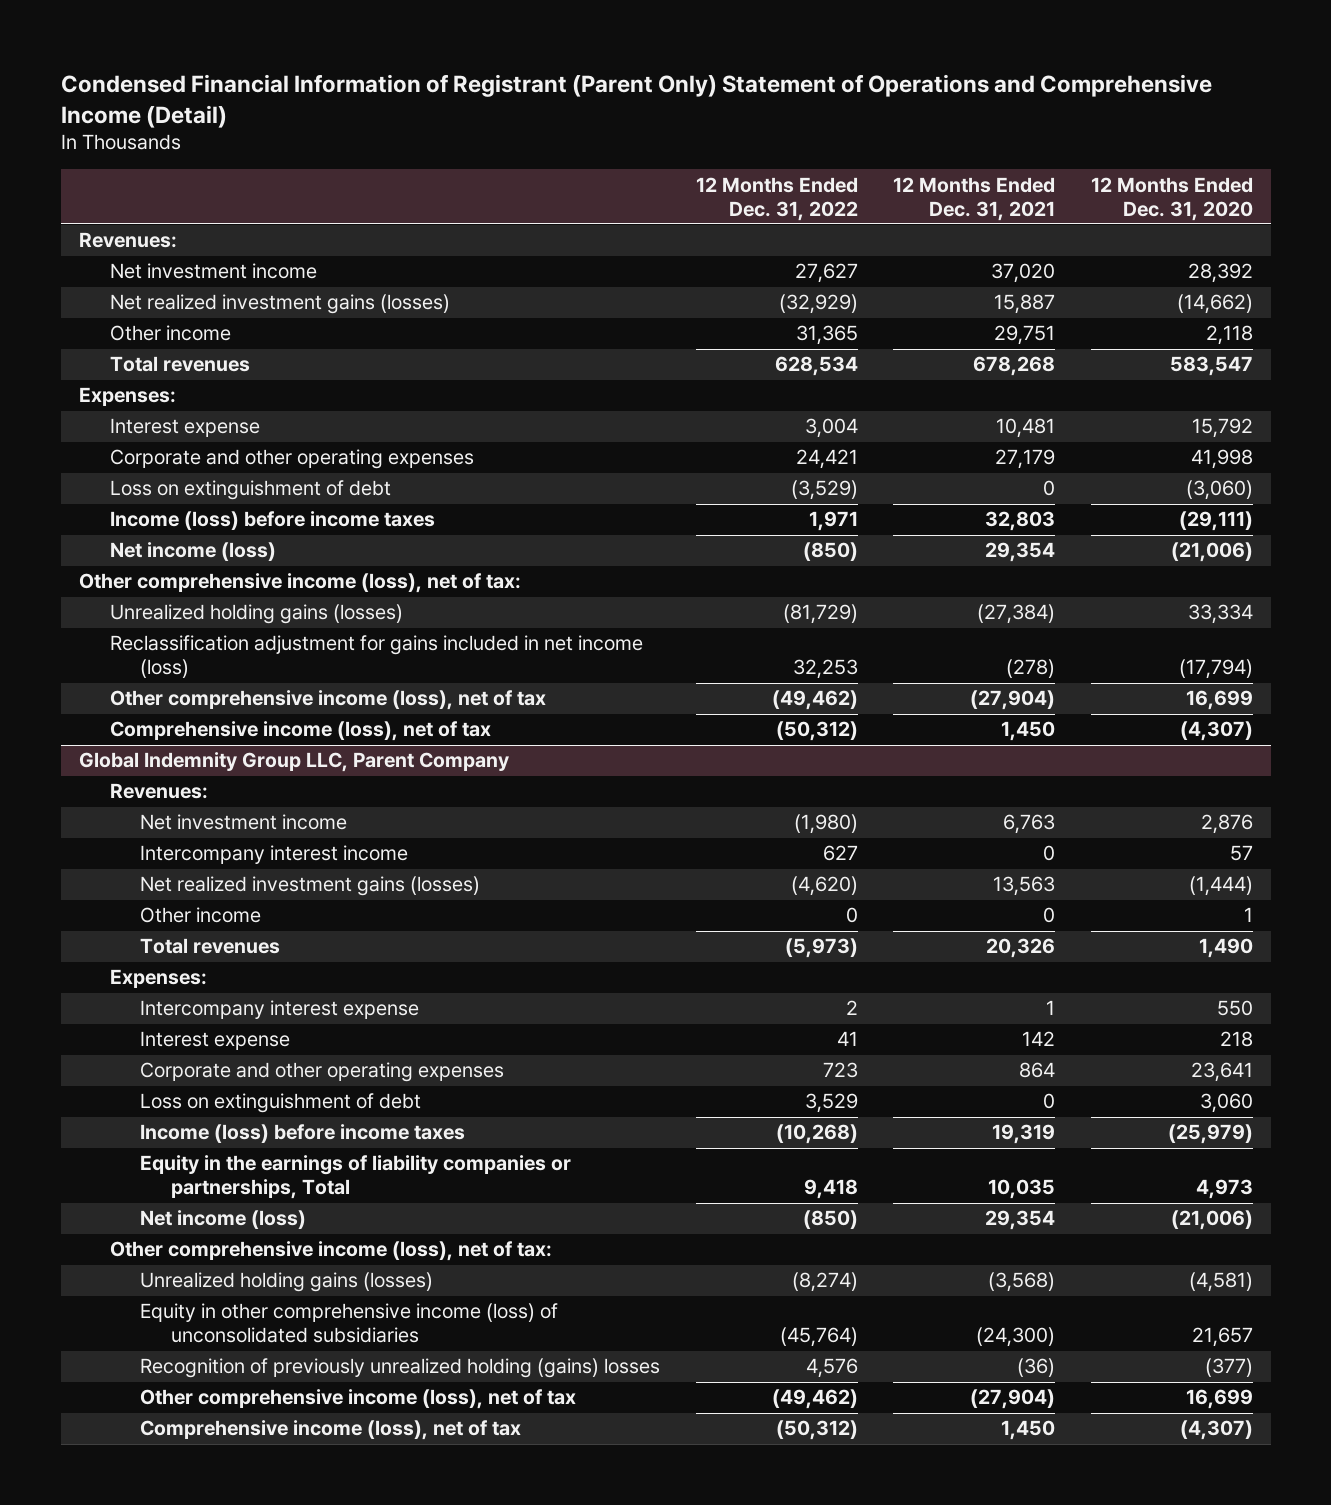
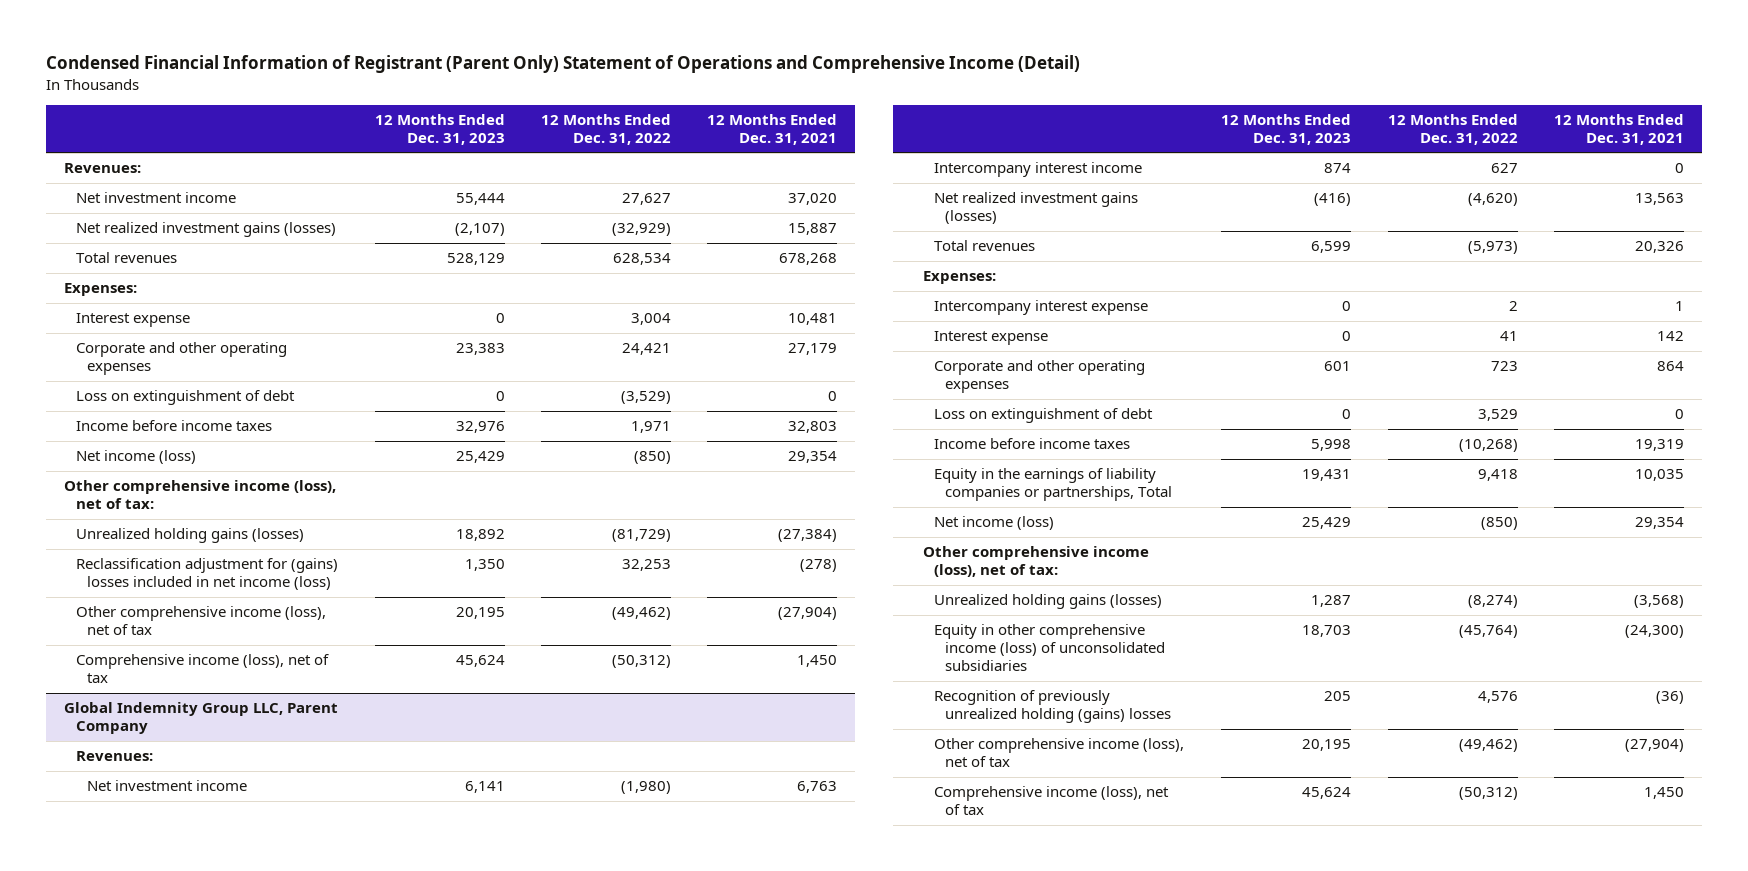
- | 12 Months Ended Dec. 31, 2022 | 12 Months Ended Dec. 31, 2021 | 12 Months Ended Dec. 31, 2020
+ | 12 Months Ended Dec. 31, 2023 | 12 Months Ended Dec. 31, 2022 | 12 Months Ended Dec. 31, 2021
- Other income | 31,365 | 29,751 | 2,118
- Income (loss) before income taxes | 1,971 | 32,803 | (29,111)
+ Income before income taxes | 32,976 | 1,971 | 32,803
- Reclassification adjustment for gains included in net income (loss) | 32,253 | (278) | (17,794)
+ Reclassification adjustment for (gains) losses included in net income (loss) | 1,350 | 32,253 | (278)
@ Global Indemnity Group LLC, Parent Company
- Other income | 0 | 0 | 1
- Income (loss) before income taxes | (10,268) | 19,319 | (25,979)
+ Income before income taxes | 5,998 | (10,268) | 19,319

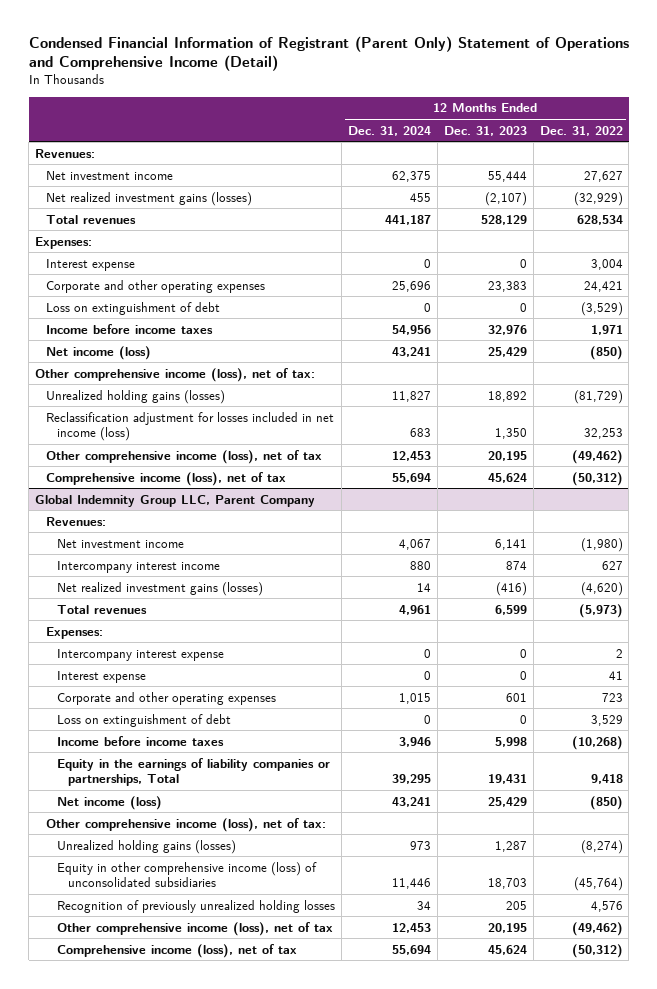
- | 12 Months Ended Dec. 31, 2023 | 12 Months Ended Dec. 31, 2022 | 12 Months Ended Dec. 31, 2021
+ | 12 Months Ended Dec. 31, 2024 | 12 Months Ended Dec. 31, 2023 | 12 Months Ended Dec. 31, 2022
- Reclassification adjustment for (gains) losses included in net income (loss) | 1,350 | 32,253 | (278)
+ Reclassification adjustment for losses included in net income (loss) | 683 | 1,350 | 32,253
@ Global Indemnity Group LLC, Parent Company
- Recognition of previously unrealized holding (gains) losses | 205 | 4,576 | (36)
+ Recognition of previously unrealized holding losses | 34 | 205 | 4,576

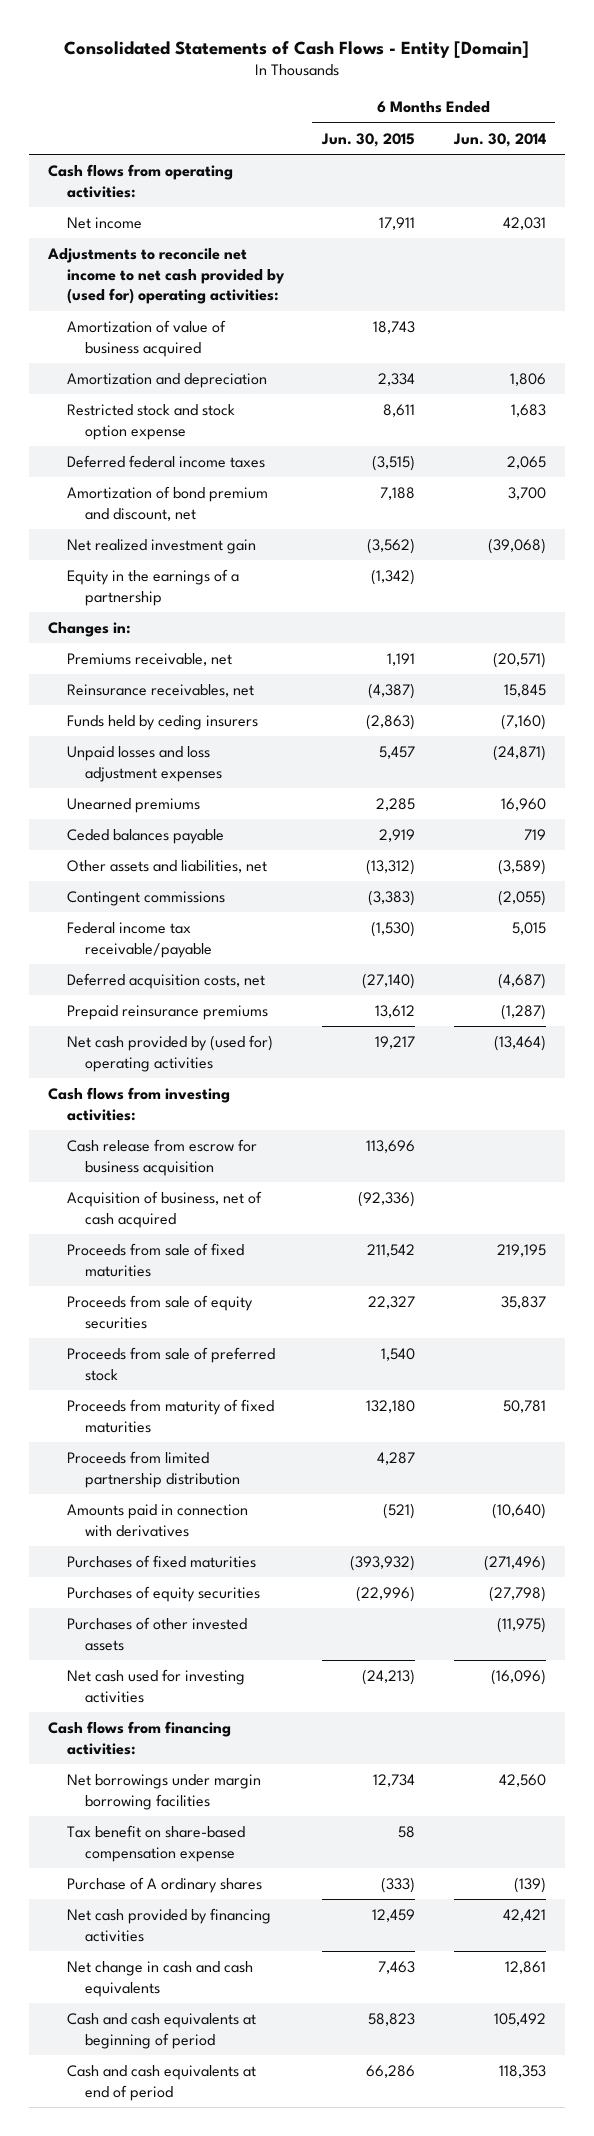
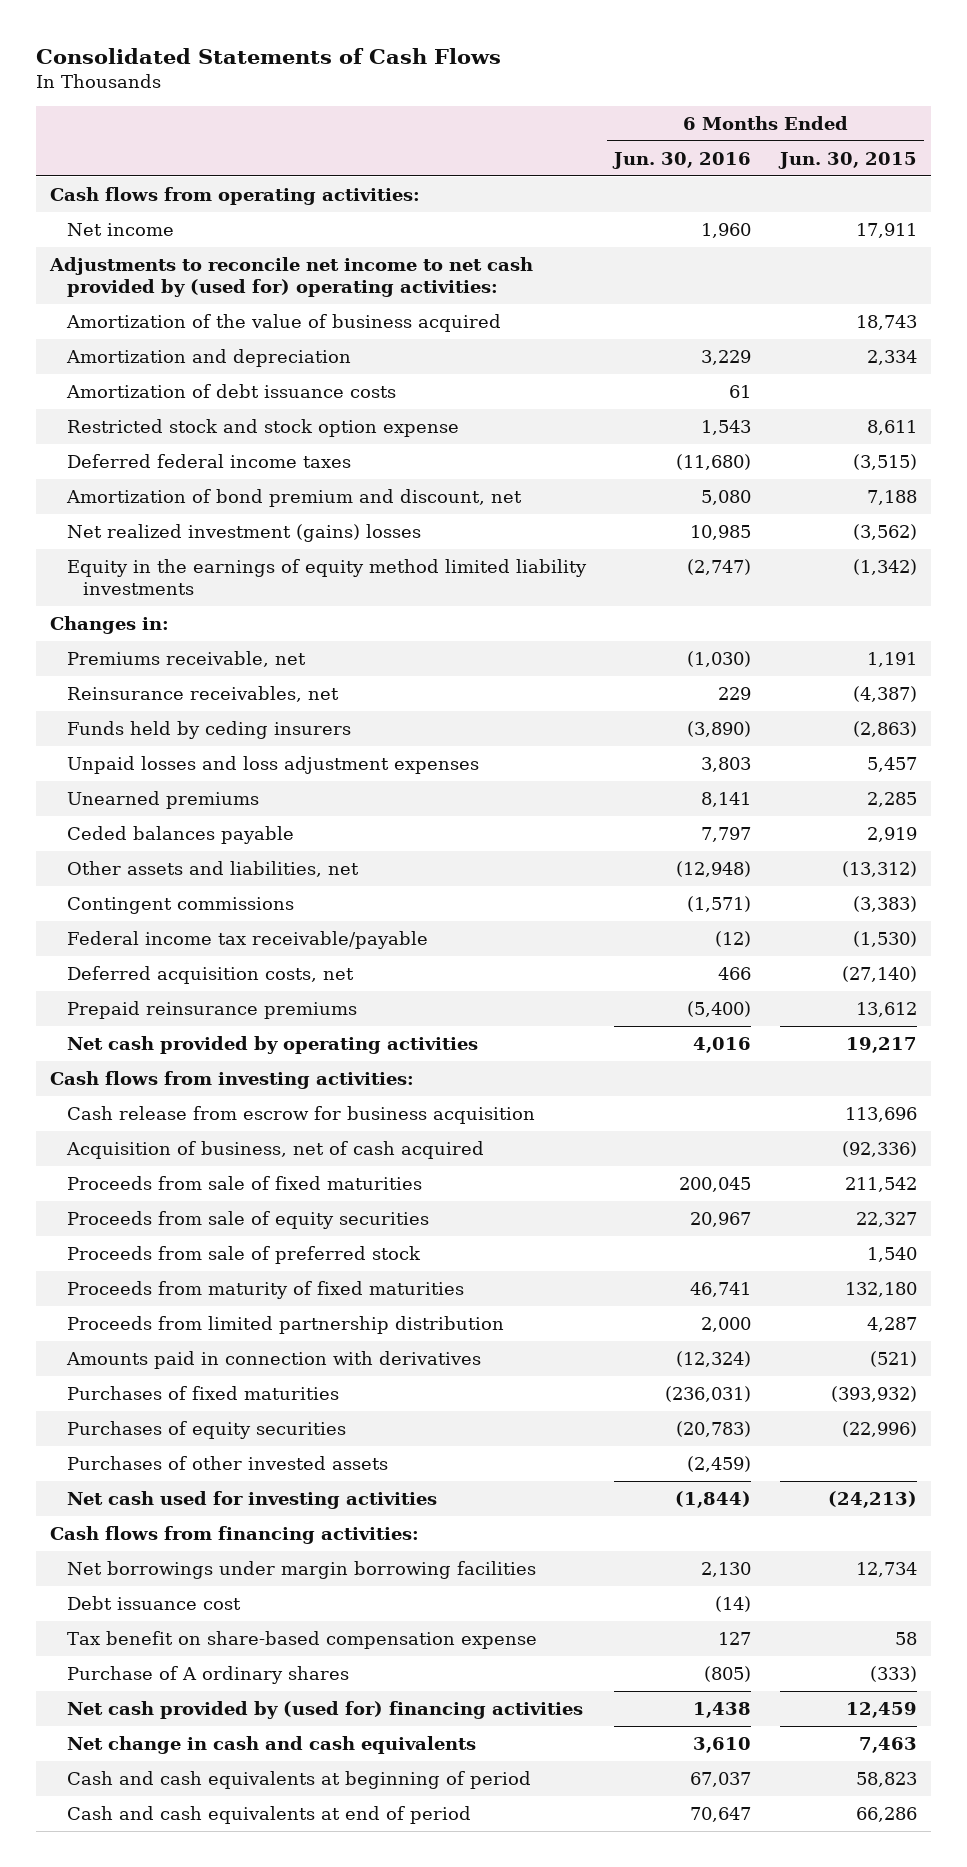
- Consolidated Statements of Cash Flows - Entity [Domain]
+ Consolidated Statements of Cash Flows
- | 6 Months Ended Jun. 30, 2015 | 6 Months Ended Jun. 30, 2014
+ | 6 Months Ended Jun. 30, 2016 | 6 Months Ended Jun. 30, 2015
- Amortization of value of business acquired | 18,743 |
+ Amortization of the value of business acquired | | 18,743
+ Amortization of debt issuance costs | 61 |
- Net realized investment gain | (3,562) | (39,068)
- Equity in the earnings of a partnership | (1,342) |
+ Net realized investment (gains) losses | 10,985 | (3,562)
+ Equity in the earnings of equity method limited liability investments | (2,747) | (1,342)
- Net cash provided by (used for) operating activities | 19,217 | (13,464)
+ Net cash provided by operating activities | 4,016 | 19,217
+ Debt issuance cost | (14) |
- Net cash provided by financing activities | 12,459 | 42,421
+ Net cash provided by (used for) financing activities | 1,438 | 12,459

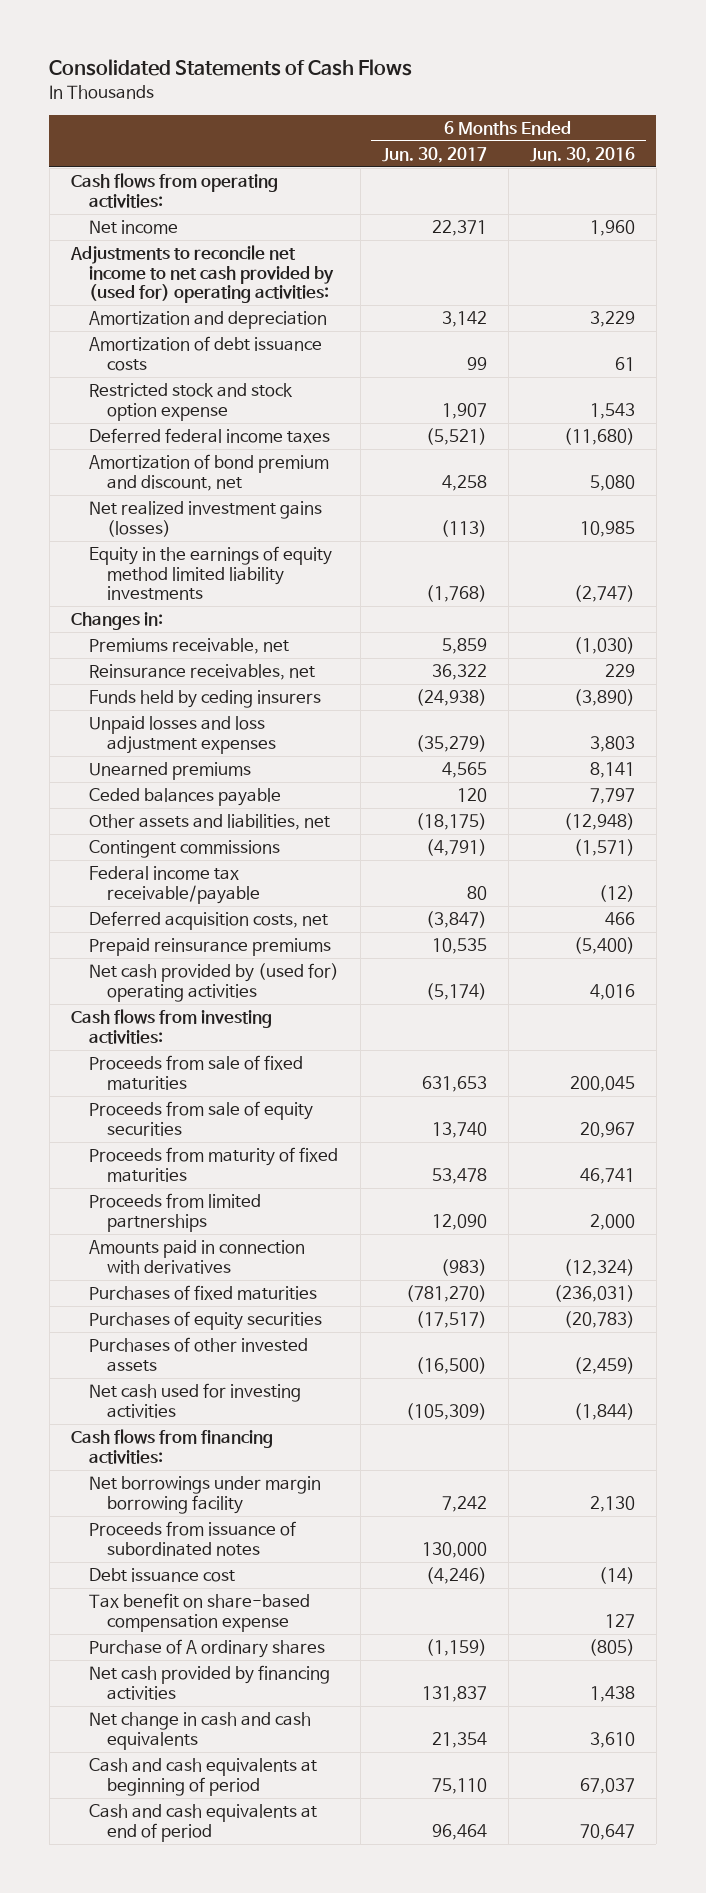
- | 6 Months Ended Jun. 30, 2016 | 6 Months Ended Jun. 30, 2015
+ | 6 Months Ended Jun. 30, 2017 | 6 Months Ended Jun. 30, 2016
- Amortization of the value of business acquired | | 18,743
- Net realized investment (gains) losses | 10,985 | (3,562)
+ Net realized investment gains (losses) | (113) | 10,985
- Net cash provided by operating activities | 4,016 | 19,217
+ Net cash provided by (used for) operating activities | (5,174) | 4,016
- Cash release from escrow for business acquisition | | 113,696
- Acquisition of business, net of cash acquired | | (92,336)
- Proceeds from sale of preferred stock | | 1,540
- Proceeds from limited partnership distribution | 2,000 | 4,287
+ Proceeds from limited partnerships | 12,090 | 2,000
- Net borrowings under margin borrowing facilities | 2,130 | 12,734
+ Net borrowings under margin borrowing facility | 7,242 | 2,130
+ Proceeds from issuance of subordinated notes | 130,000 |
- Net cash provided by (used for) financing activities | 1,438 | 12,459
+ Net cash provided by financing activities | 131,837 | 1,438

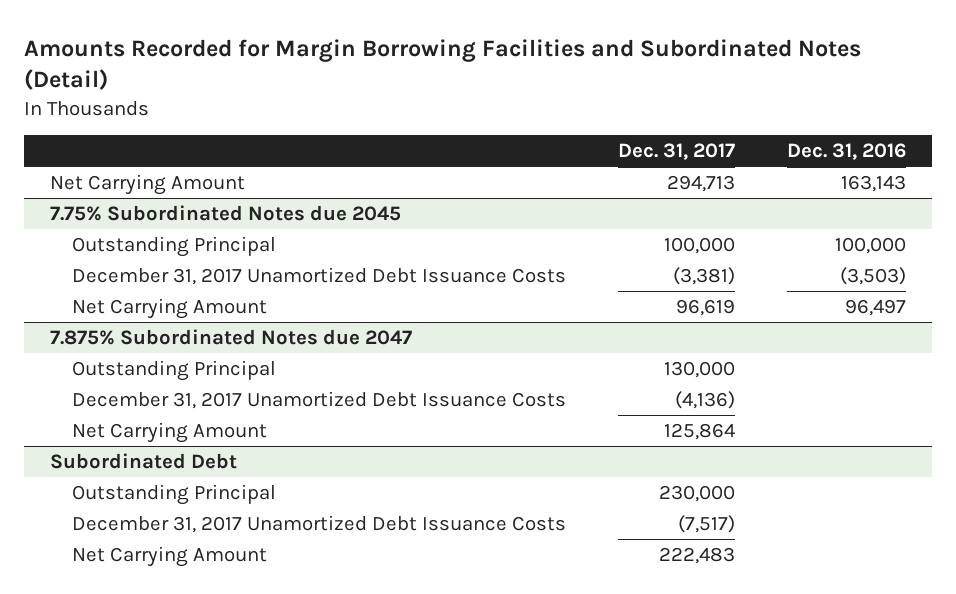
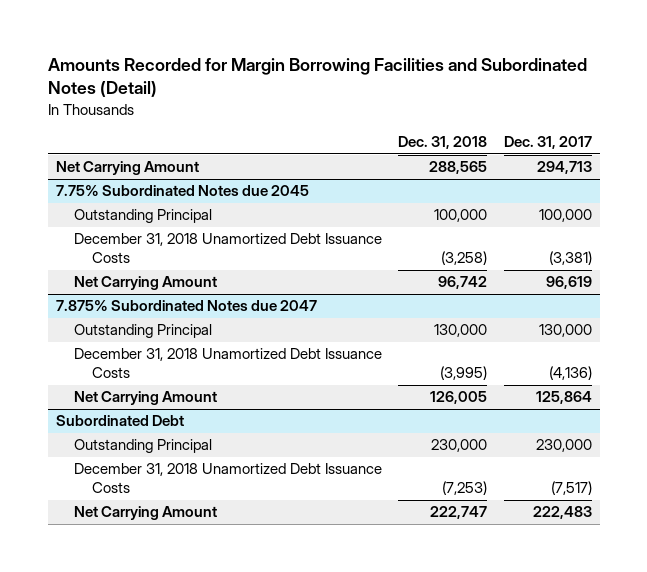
- | Dec. 31, 2017 | Dec. 31, 2016
+ | Dec. 31, 2018 | Dec. 31, 2017
@ 7.75% Subordinated Notes due 2045
- December 31, 2017 Unamortized Debt Issuance Costs | (3,381) | (3,503)
+ December 31, 2018 Unamortized Debt Issuance Costs | (3,258) | (3,381)
@ 7.875% Subordinated Notes due 2047
- December 31, 2017 Unamortized Debt Issuance Costs | (4,136) |
+ December 31, 2018 Unamortized Debt Issuance Costs | (3,995) | (4,136)
@ Subordinated Debt
- December 31, 2017 Unamortized Debt Issuance Costs | (7,517) |
+ December 31, 2018 Unamortized Debt Issuance Costs | (7,253) | (7,517)

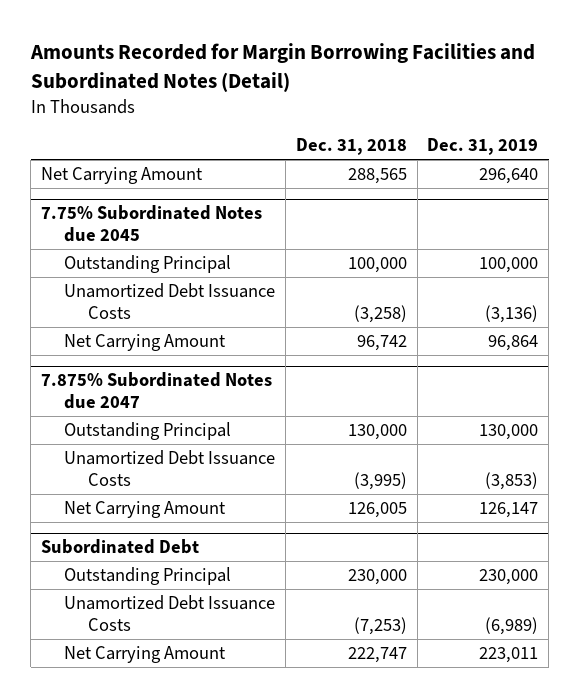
- | Dec. 31, 2018 | Dec. 31, 2017
+ | Dec. 31, 2018 | Dec. 31, 2019
@ 7.75% Subordinated Notes due 2045
- December 31, 2018 Unamortized Debt Issuance Costs | (3,258) | (3,381)
+ Unamortized Debt Issuance Costs | (3,258) | (3,136)
@ 7.875% Subordinated Notes due 2047
- December 31, 2018 Unamortized Debt Issuance Costs | (3,995) | (4,136)
+ Unamortized Debt Issuance Costs | (3,995) | (3,853)
@ Subordinated Debt
- December 31, 2018 Unamortized Debt Issuance Costs | (7,253) | (7,517)
+ Unamortized Debt Issuance Costs | (7,253) | (6,989)

